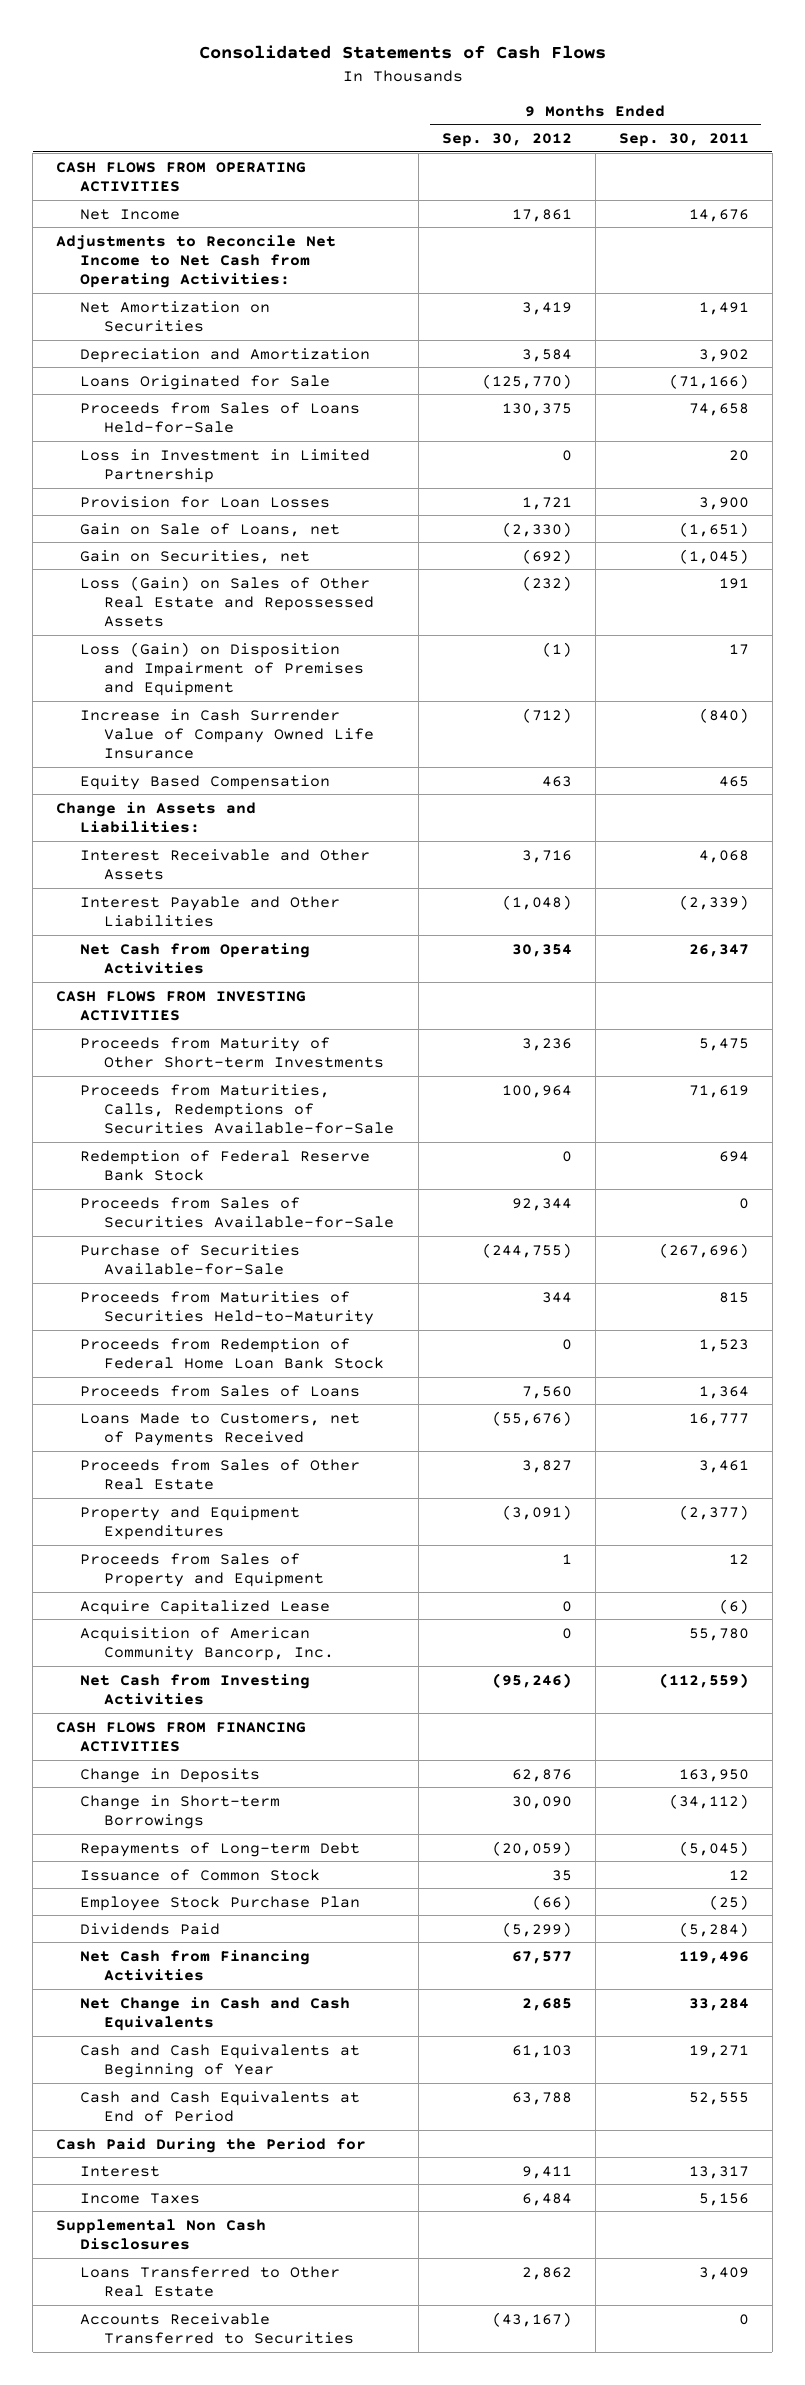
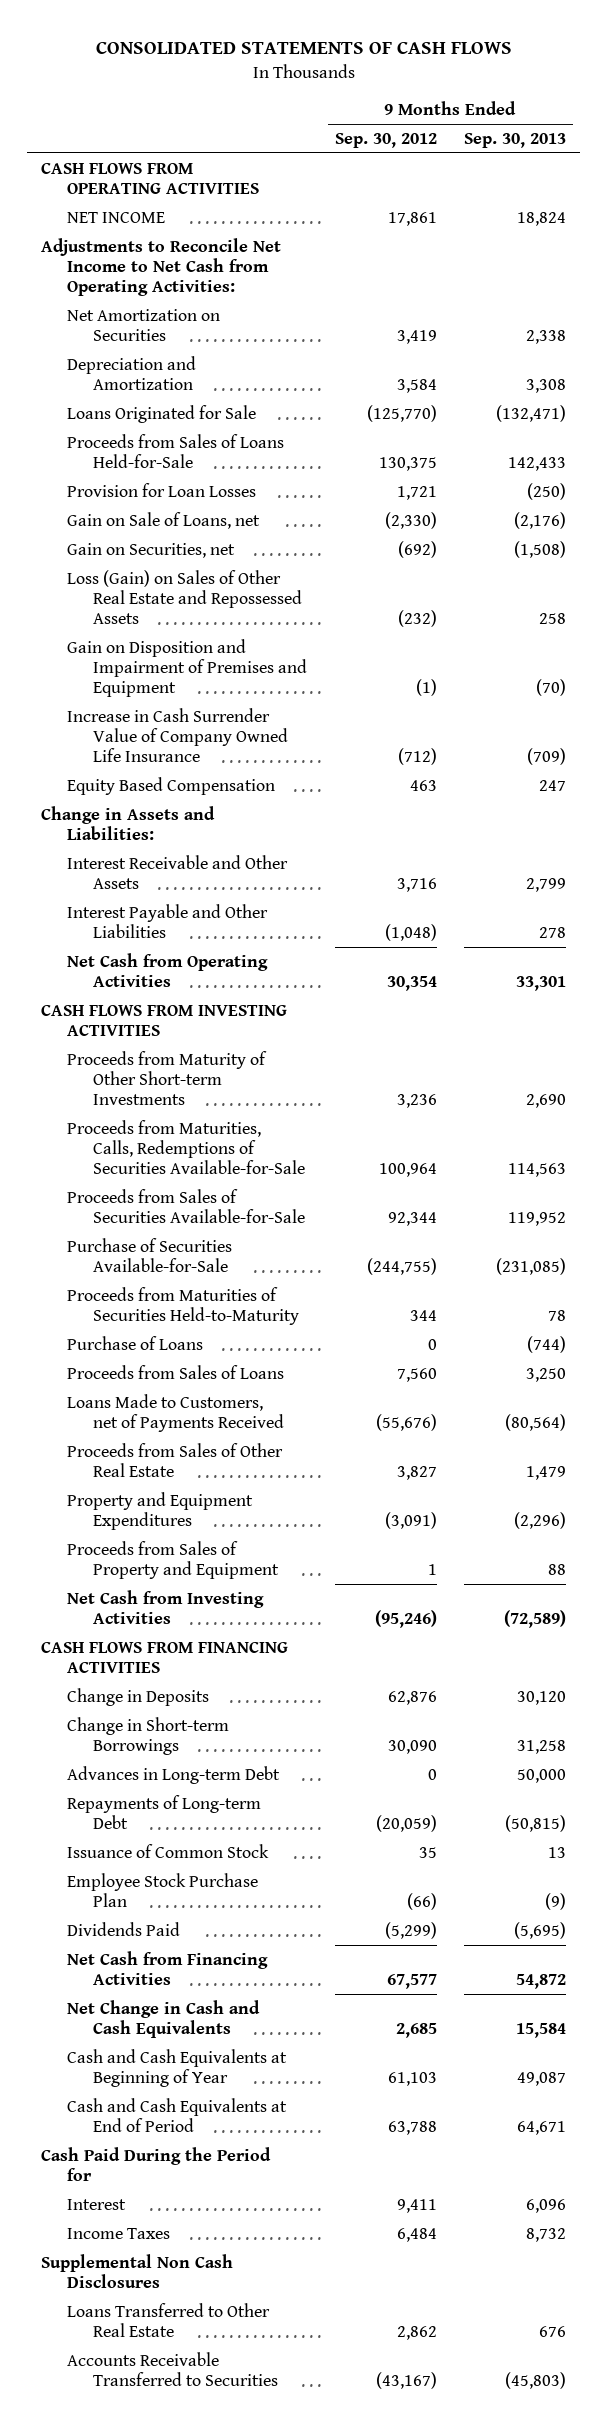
- Consolidated Statements of Cash Flows
+ CONSOLIDATED STATEMENTS OF CASH FLOWS
- | 9 Months Ended Sep. 30, 2012 | 9 Months Ended Sep. 30, 2011
+ | 9 Months Ended Sep. 30, 2012 | 9 Months Ended Sep. 30, 2013
- Net Income | 17,861 | 14,676
+ NET INCOME | 17,861 | 18,824
- Loss in Investment in Limited Partnership | 0 | 20
- Loss (Gain) on Disposition and Impairment of Premises and Equipment | (1) | 17
+ Gain on Disposition and Impairment of Premises and Equipment | (1) | (70)
- Redemption of Federal Reserve Bank Stock | 0 | 694
- Proceeds from Redemption of Federal Home Loan Bank Stock | 0 | 1,523
+ Purchase of Loans | 0 | (744)
- Acquire Capitalized Lease | 0 | (6)
- Acquisition of American Community Bancorp, Inc. | 0 | 55,780
+ Advances in Long-term Debt | 0 | 50,000

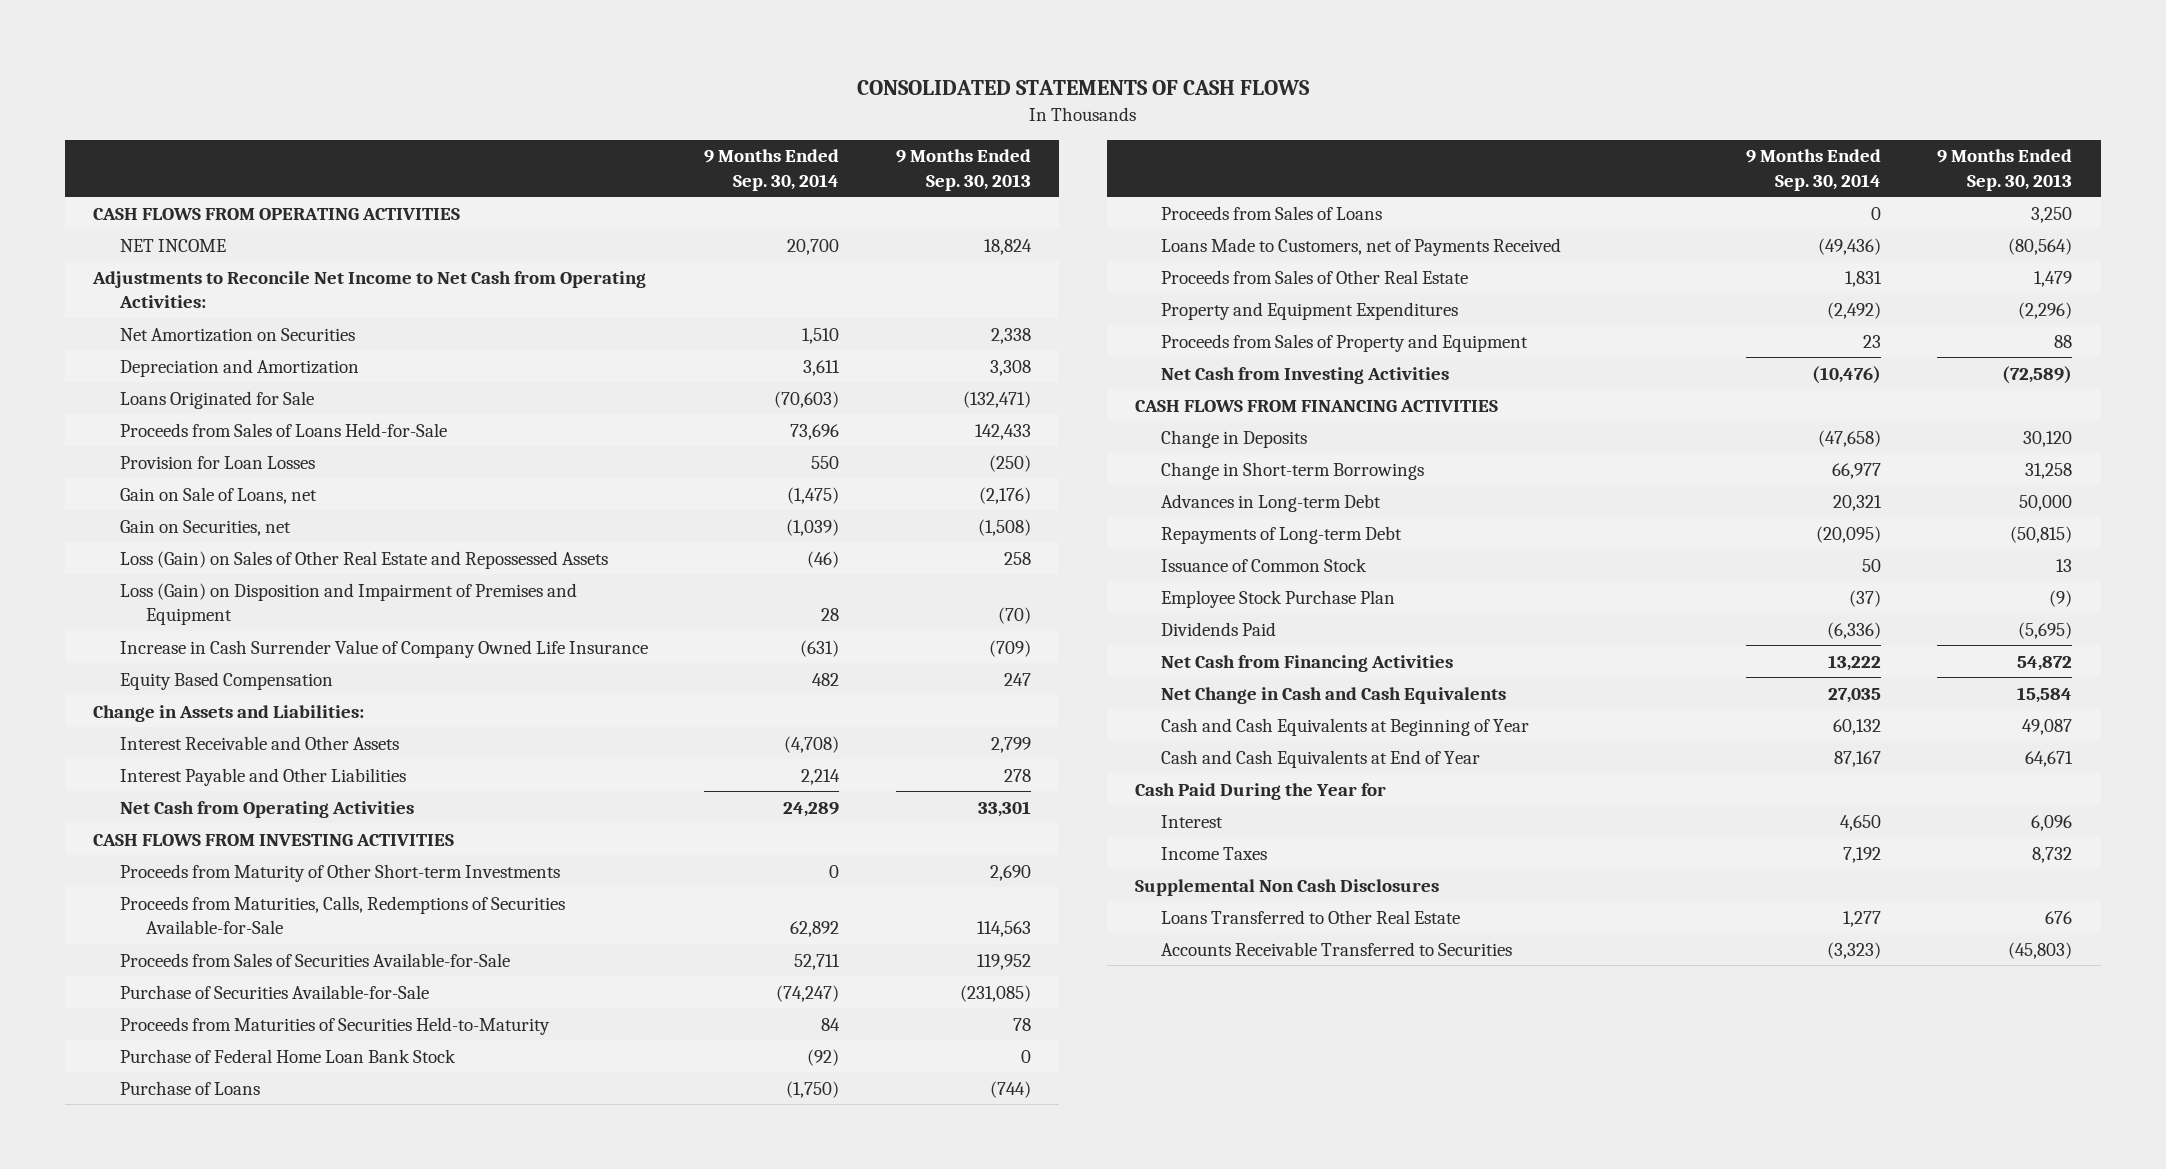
- | 9 Months Ended Sep. 30, 2012 | 9 Months Ended Sep. 30, 2013
+ | 9 Months Ended Sep. 30, 2014 | 9 Months Ended Sep. 30, 2013
- Gain on Disposition and Impairment of Premises and Equipment | (1) | (70)
+ Loss (Gain) on Disposition and Impairment of Premises and Equipment | 28 | (70)
+ Purchase of Federal Home Loan Bank Stock | (92) | 0
- Cash and Cash Equivalents at End of Period | 63,788 | 64,671
- Cash Paid During the Period for
+ Cash and Cash Equivalents at End of Year | 87,167 | 64,671
+ Cash Paid During the Year for

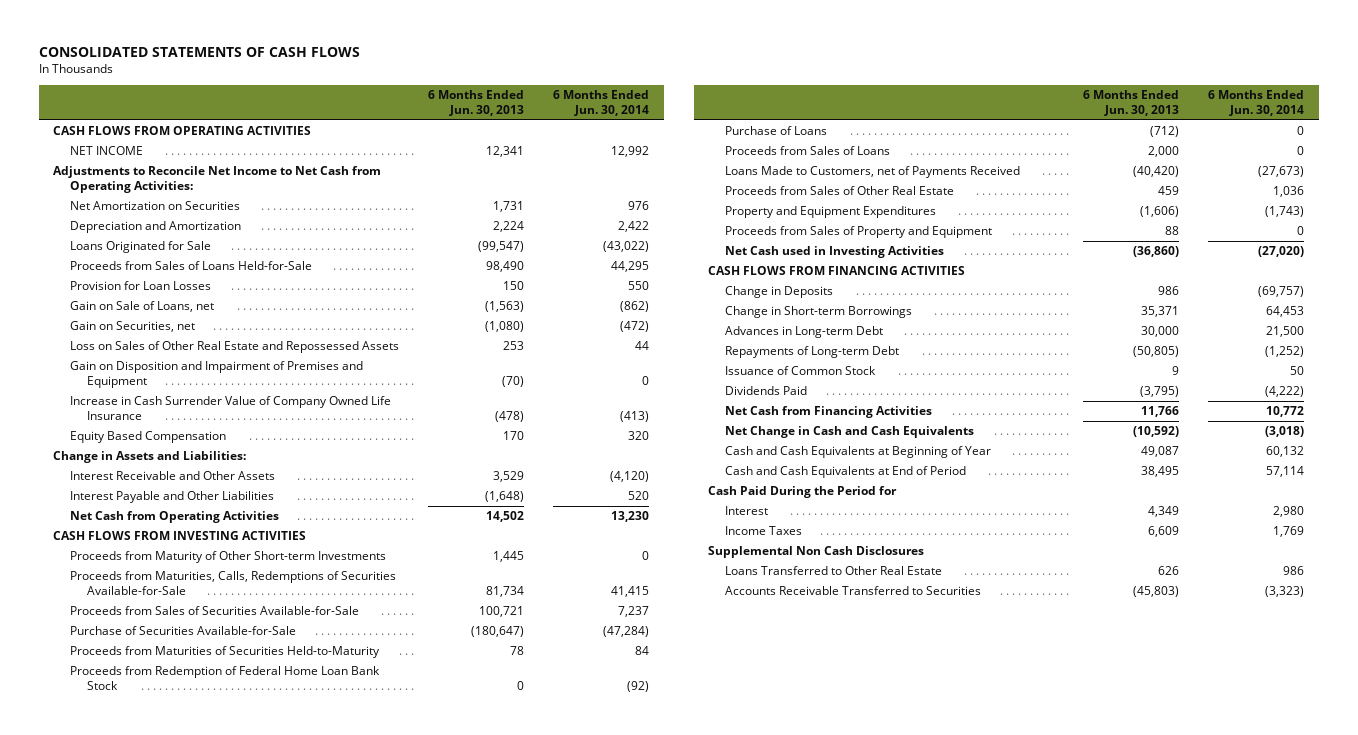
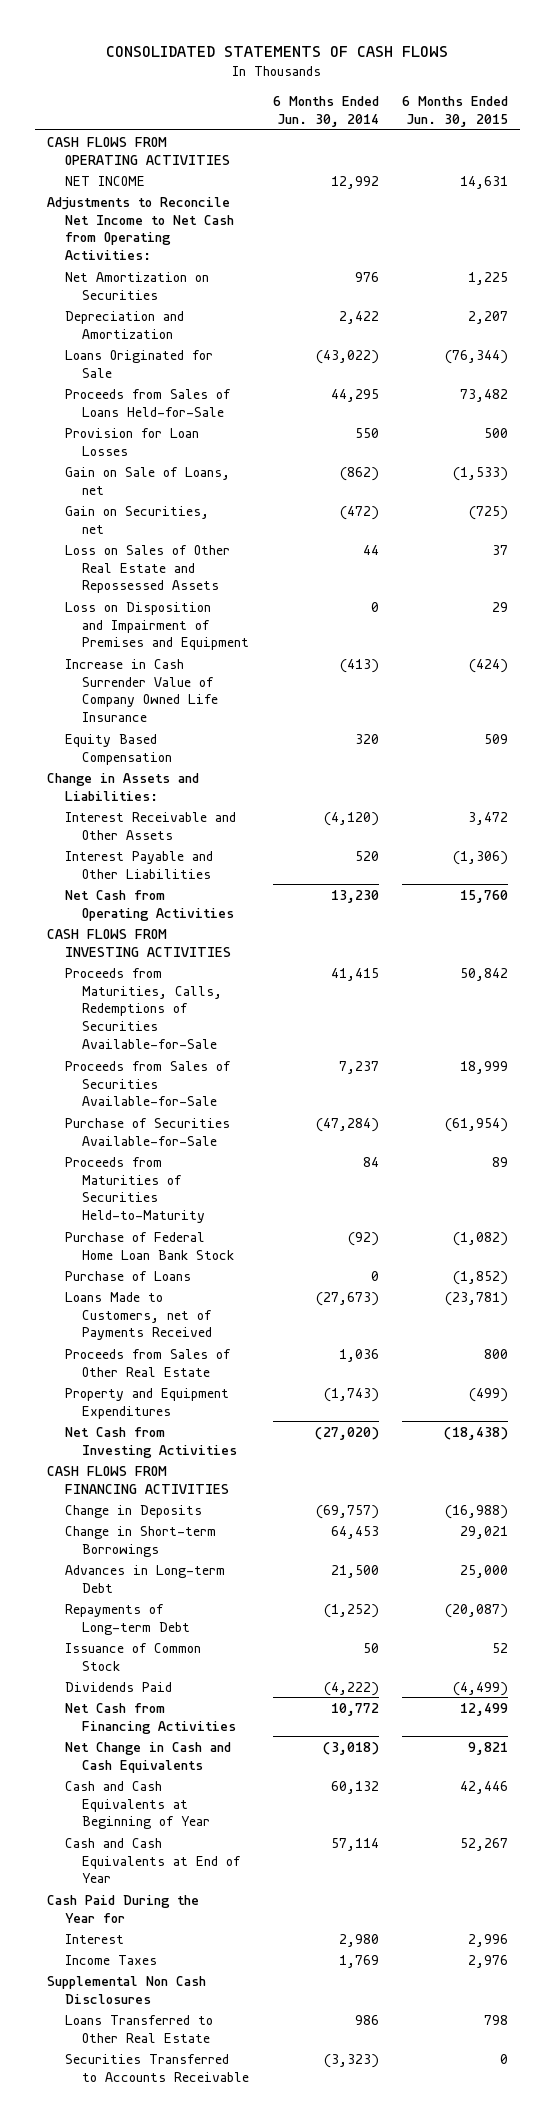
- | 6 Months Ended Jun. 30, 2013 | 6 Months Ended Jun. 30, 2014
+ | 6 Months Ended Jun. 30, 2014 | 6 Months Ended Jun. 30, 2015
- Gain on Disposition and Impairment of Premises and Equipment | (70) | 0
+ Loss on Disposition and Impairment of Premises and Equipment | 0 | 29
- Proceeds from Maturity of Other Short-term Investments | 1,445 | 0
- Proceeds from Redemption of Federal Home Loan Bank Stock | 0 | (92)
+ Purchase of Federal Home Loan Bank Stock | (92) | (1,082)
- Proceeds from Sales of Loans | 2,000 | 0
- Proceeds from Sales of Property and Equipment | 88 | 0
- Net Cash used in Investing Activities | (36,860) | (27,020)
+ Net Cash from Investing Activities | (27,020) | (18,438)
- Cash and Cash Equivalents at End of Period | 38,495 | 57,114
- Cash Paid During the Period for
+ Cash and Cash Equivalents at End of Year | 57,114 | 52,267
+ Cash Paid During the Year for
- Accounts Receivable Transferred to Securities | (45,803) | (3,323)
+ Securities Transferred to Accounts Receivable | (3,323) | 0

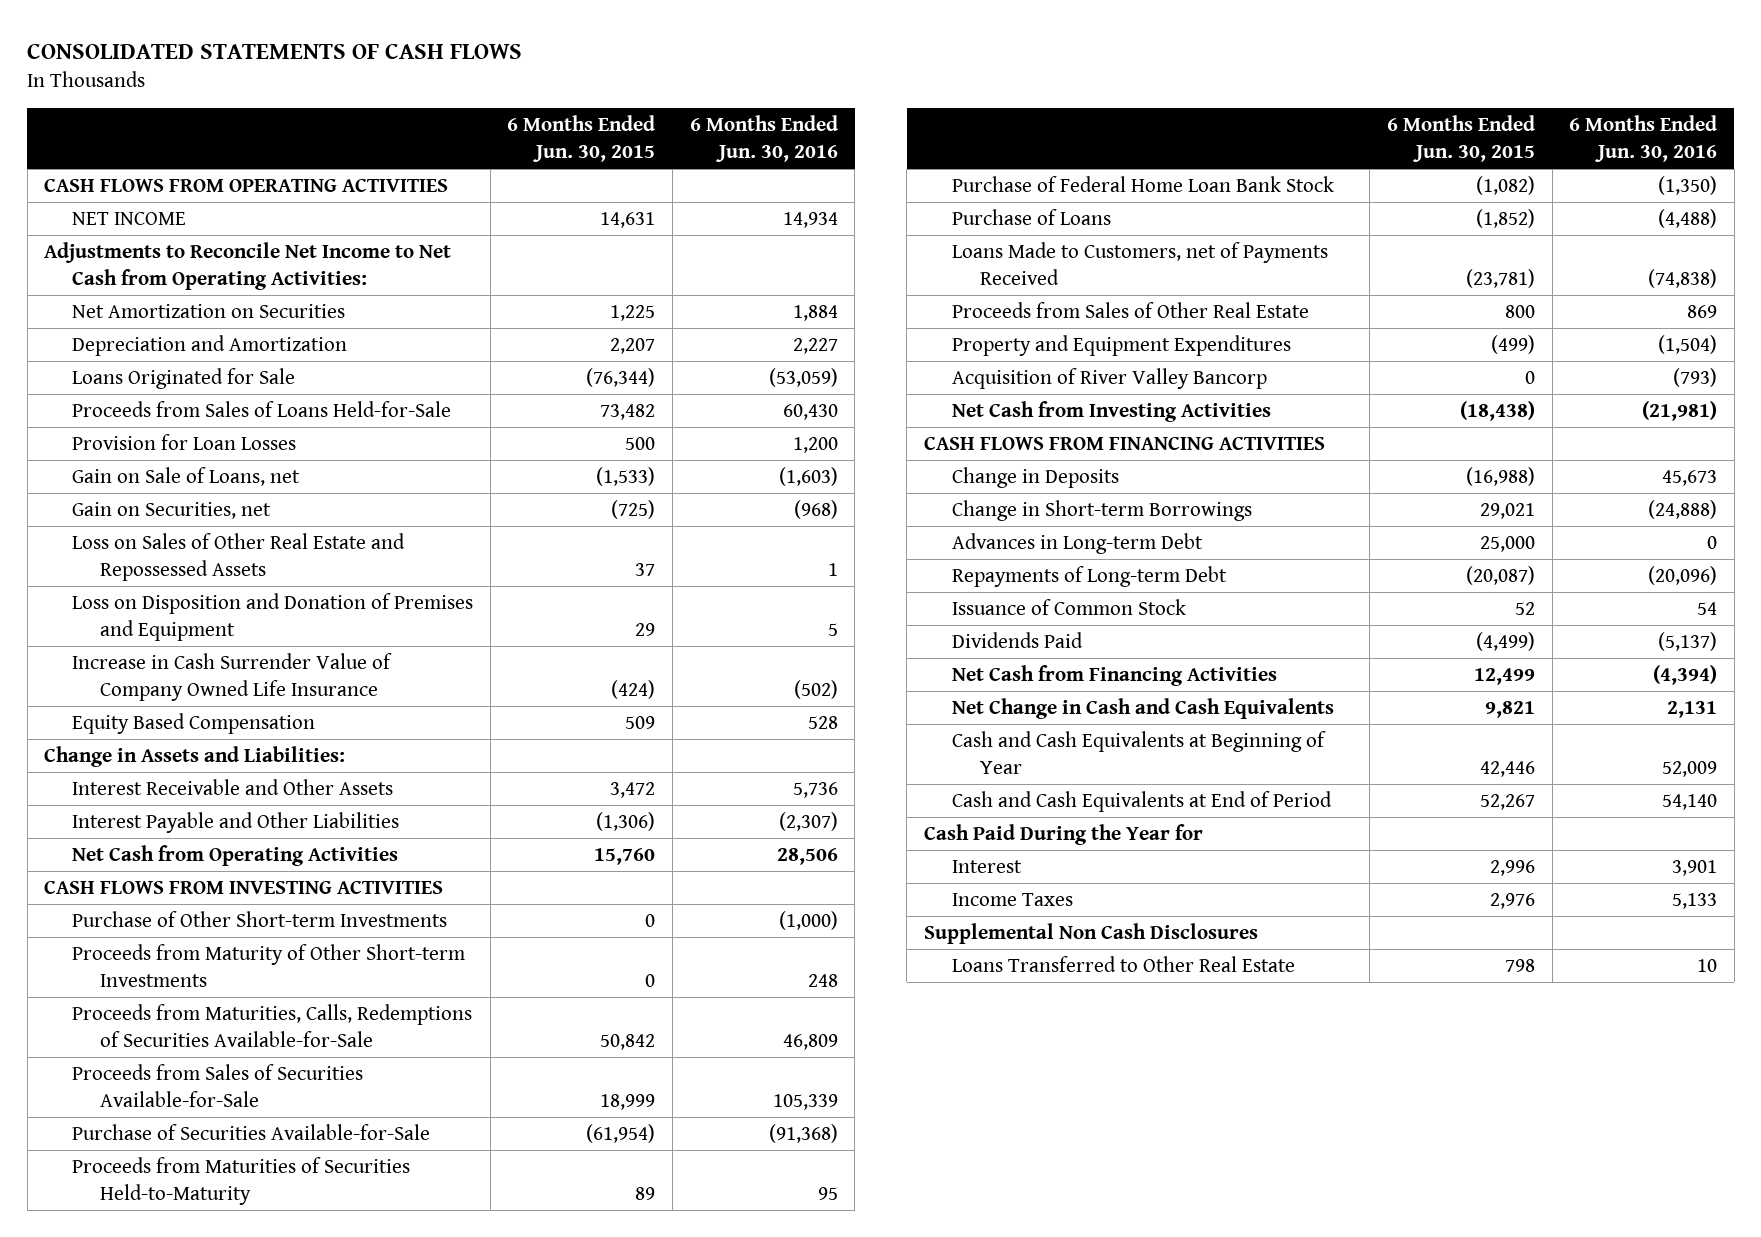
- | 6 Months Ended Jun. 30, 2014 | 6 Months Ended Jun. 30, 2015
+ | 6 Months Ended Jun. 30, 2015 | 6 Months Ended Jun. 30, 2016
- Loss on Disposition and Impairment of Premises and Equipment | 0 | 29
+ Loss on Disposition and Donation of Premises and Equipment | 29 | 5
+ Purchase of Other Short-term Investments | 0 | (1,000)
+ Proceeds from Maturity of Other Short-term Investments | 0 | 248
+ Acquisition of River Valley Bancorp | 0 | (793)
- Cash and Cash Equivalents at End of Year | 57,114 | 52,267
+ Cash and Cash Equivalents at End of Period | 52,267 | 54,140
- Securities Transferred to Accounts Receivable | (3,323) | 0

